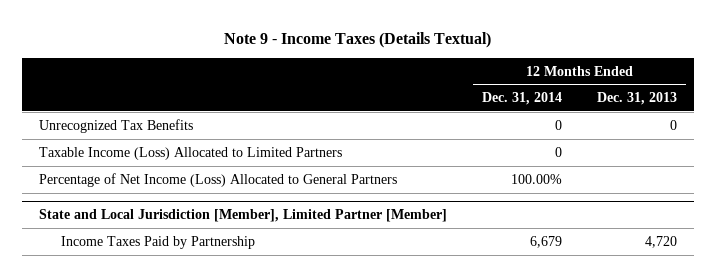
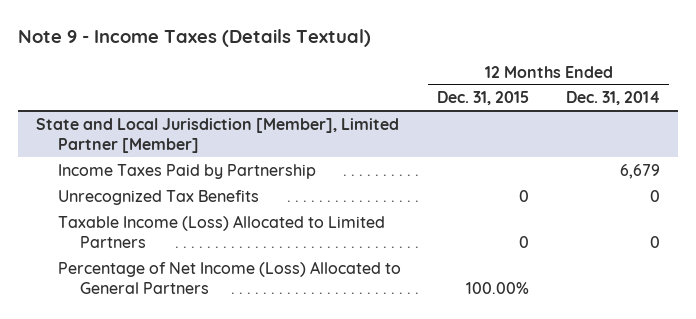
- | 12 Months Ended Dec. 31, 2014 | 12 Months Ended Dec. 31, 2013
+ | 12 Months Ended Dec. 31, 2015 | 12 Months Ended Dec. 31, 2014
- Unrecognized Tax Benefits | 0 | 0
- Taxable Income (Loss) Allocated to Limited Partners | 0 |
- Percentage of Net Income (Loss) Allocated to General Partners | 100.00% |
@ State and Local Jurisdiction [Member], Limited Partner [Member]
+ Unrecognized Tax Benefits | 0 | 0
+ Taxable Income (Loss) Allocated to Limited Partners | 0 | 0
+ Percentage of Net Income (Loss) Allocated to General Partners | 100.00% |

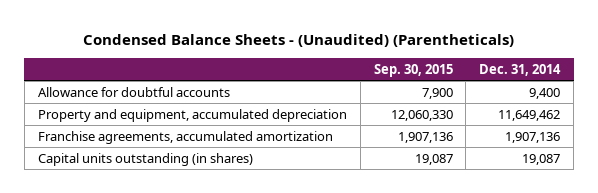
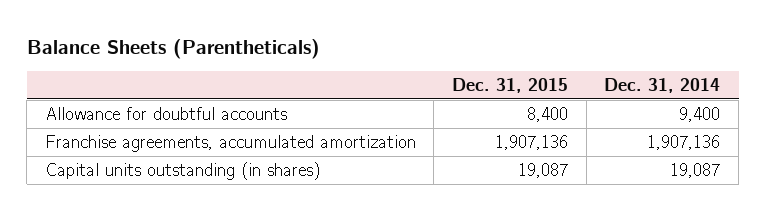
- Condensed Balance Sheets - (Unaudited) (Parentheticals)
+ Balance Sheets (Parentheticals)
- | Sep. 30, 2015 | Dec. 31, 2014
+ | Dec. 31, 2015 | Dec. 31, 2014
- Property and equipment, accumulated depreciation | 12,060,330 | 11,649,462

